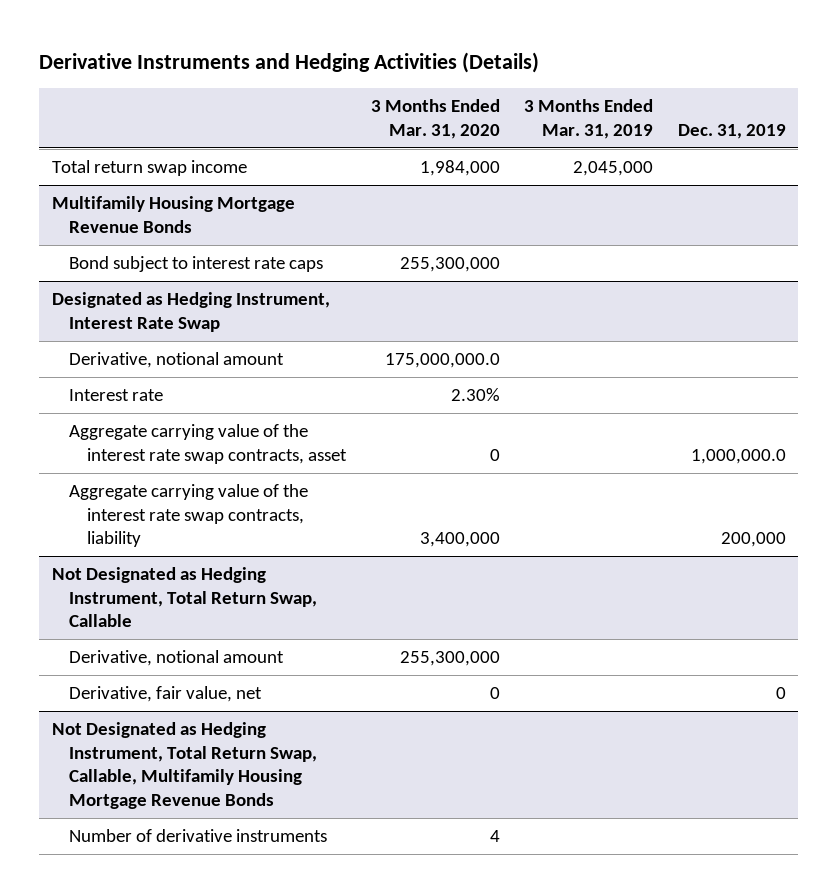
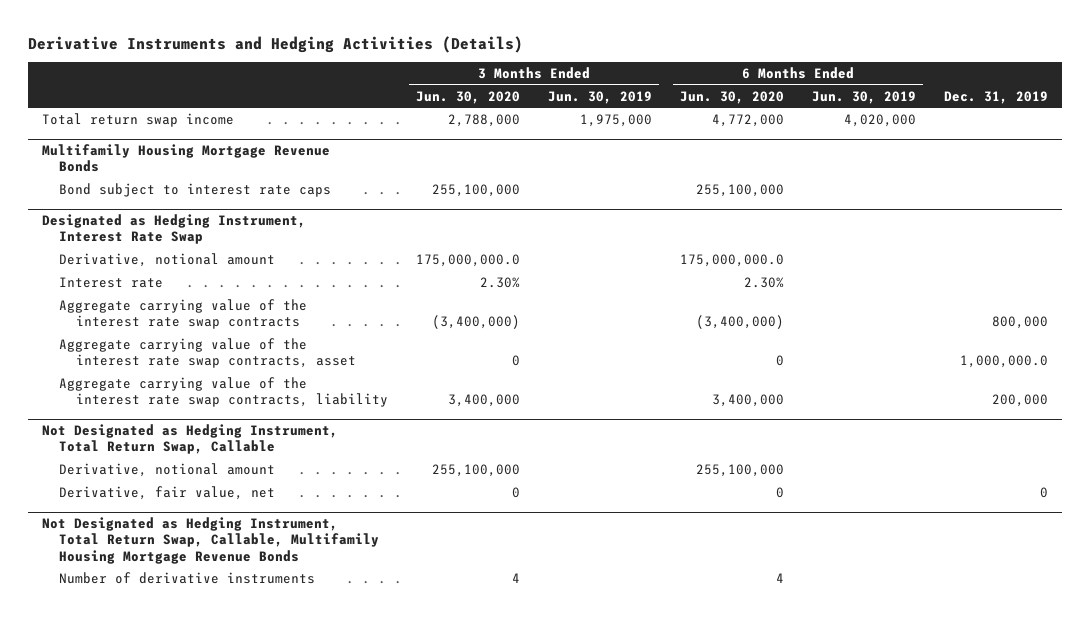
- | 3 Months Ended Mar. 31, 2020 | 3 Months Ended Mar. 31, 2019 | Dec. 31, 2019
+ | 3 Months Ended Jun. 30, 2020 | 3 Months Ended Jun. 30, 2019 | 6 Months Ended Jun. 30, 2020 | 6 Months Ended Jun. 30, 2019 | Dec. 31, 2019
@ Designated as Hedging Instrument, Interest Rate Swap
+ Aggregate carrying value of the interest rate swap contracts | (3,400,000) | | (3,400,000) | | 800,000

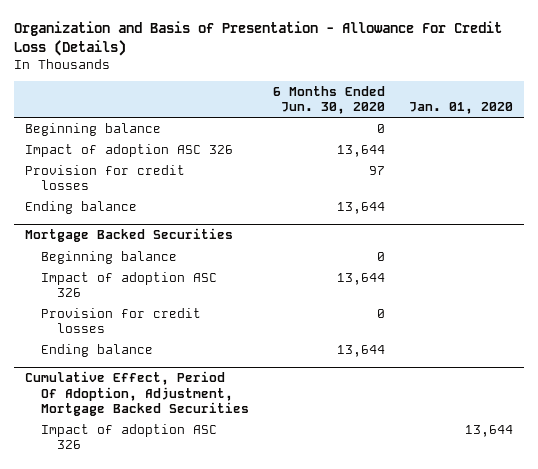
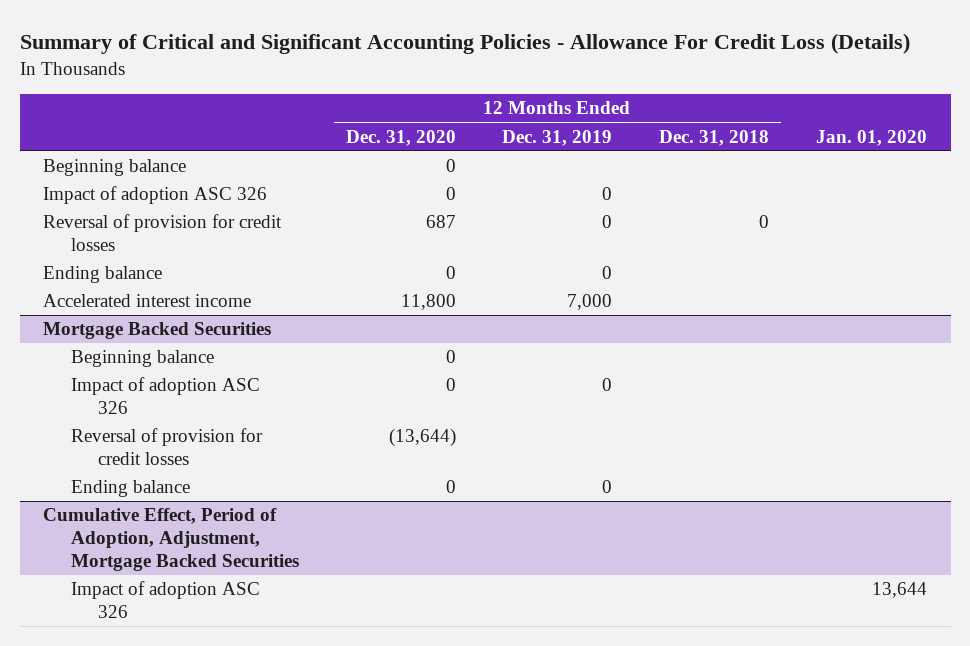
- Organization and Basis of Presentation - Allowance For Credit Loss (Details)
+ Summary of Critical and Significant Accounting Policies - Allowance For Credit Loss (Details)
- | 6 Months Ended Jun. 30, 2020 | Jan. 01, 2020
+ | 12 Months Ended Dec. 31, 2020 | 12 Months Ended Dec. 31, 2019 | 12 Months Ended Dec. 31, 2018 | Jan. 01, 2020
- Provision for credit losses | 97 |
+ Reversal of provision for credit losses | 687 | 0 | 0 |
+ Accelerated interest income | 11,800 | 7,000 | |
@ Mortgage Backed Securities
- Provision for credit losses | 0 |
+ Reversal of provision for credit losses | (13,644) | | |
- Cumulative Effect, Period Of Adoption, Adjustment, Mortgage Backed Securities
+ Cumulative Effect, Period of Adoption, Adjustment, Mortgage Backed Securities

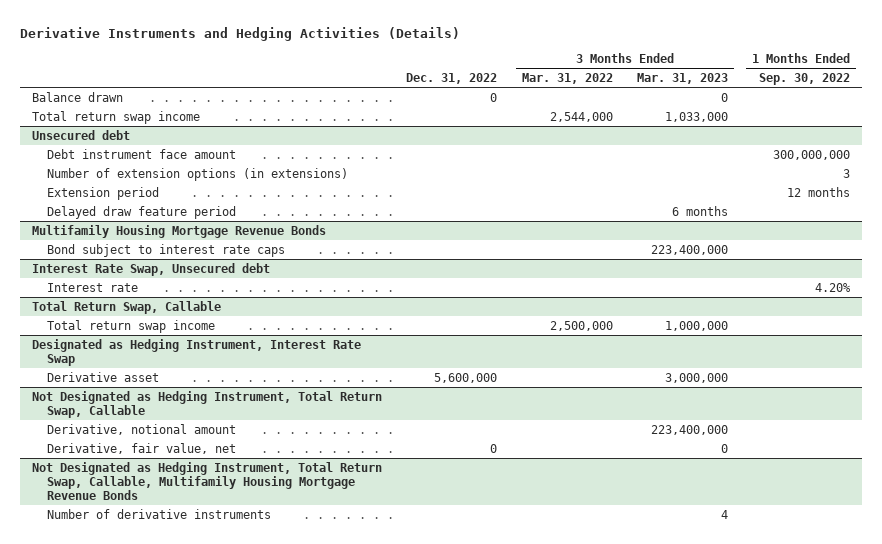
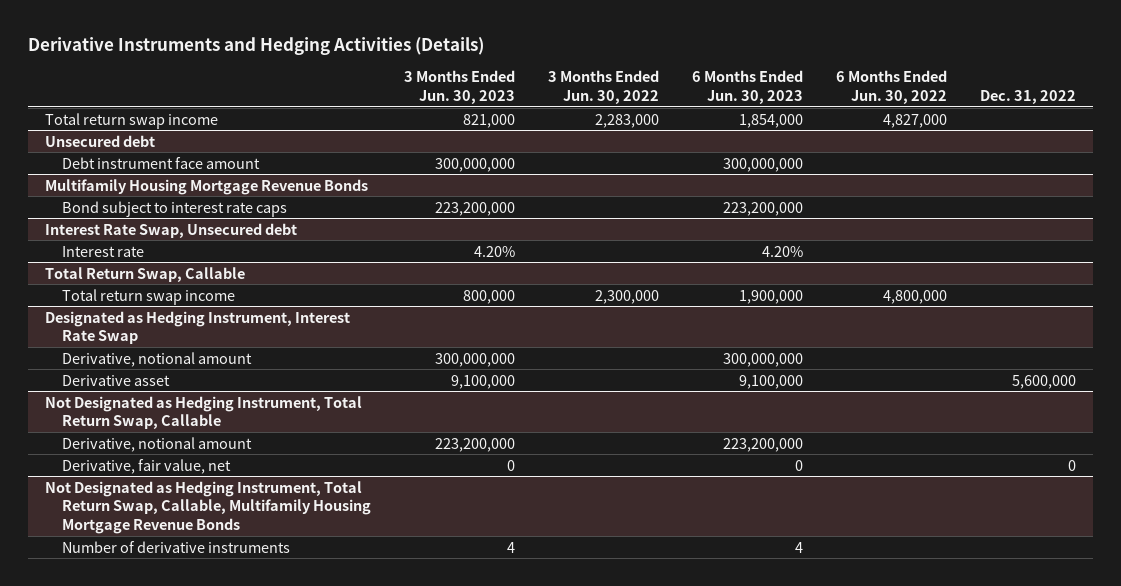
- | Dec. 31, 2022 | 3 Months Ended Mar. 31, 2022 | 3 Months Ended Mar. 31, 2023 | 1 Months Ended Sep. 30, 2022
+ | 3 Months Ended Jun. 30, 2023 | 3 Months Ended Jun. 30, 2022 | 6 Months Ended Jun. 30, 2023 | 6 Months Ended Jun. 30, 2022 | Dec. 31, 2022
- Balance drawn | 0 | | 0 |
@ Unsecured debt
- Number of extension options (in extensions) | | | | 3
- Extension period | | | | 12 months
- Delayed draw feature period | | | 6 months |
@ Designated as Hedging Instrument, Interest Rate Swap
+ Derivative, notional amount | 300,000,000 | | 300,000,000 | |

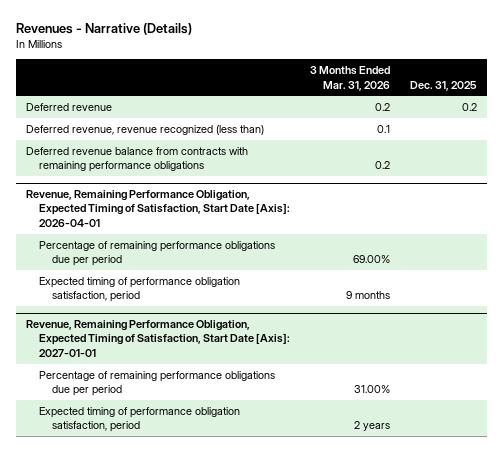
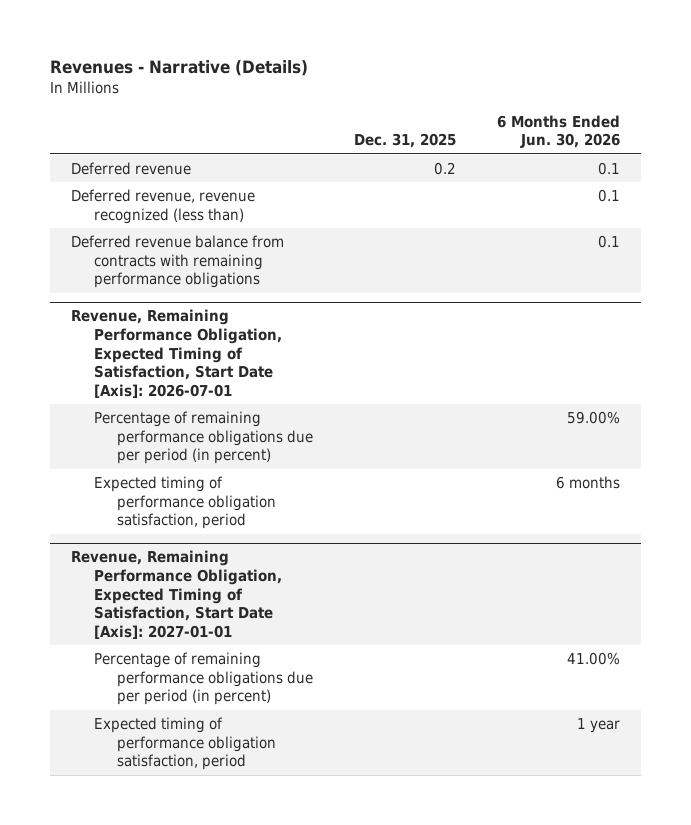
- | 3 Months Ended Mar. 31, 2026 | Dec. 31, 2025
+ | Dec. 31, 2025 | 6 Months Ended Jun. 30, 2026
- Revenue, Remaining Performance Obligation, Expected Timing of Satisfaction, Start Date [Axis]: 2026-04-01
- Percentage of remaining performance obligations due per period | 69.00% |
- Expected timing of performance obligation satisfaction, period | 9 months |
+ Revenue, Remaining Performance Obligation, Expected Timing of Satisfaction, Start Date [Axis]: 2026-07-01
+ Percentage of remaining performance obligations due per period (in percent) | | 59.00%
+ Expected timing of performance obligation satisfaction, period | | 6 months
@ Revenue, Remaining Performance Obligation, Expected Timing of Satisfaction, Start Date [Axis]: 2027-01-01
- Percentage of remaining performance obligations due per period | 31.00% |
+ Percentage of remaining performance obligations due per period (in percent) | | 41.00%

